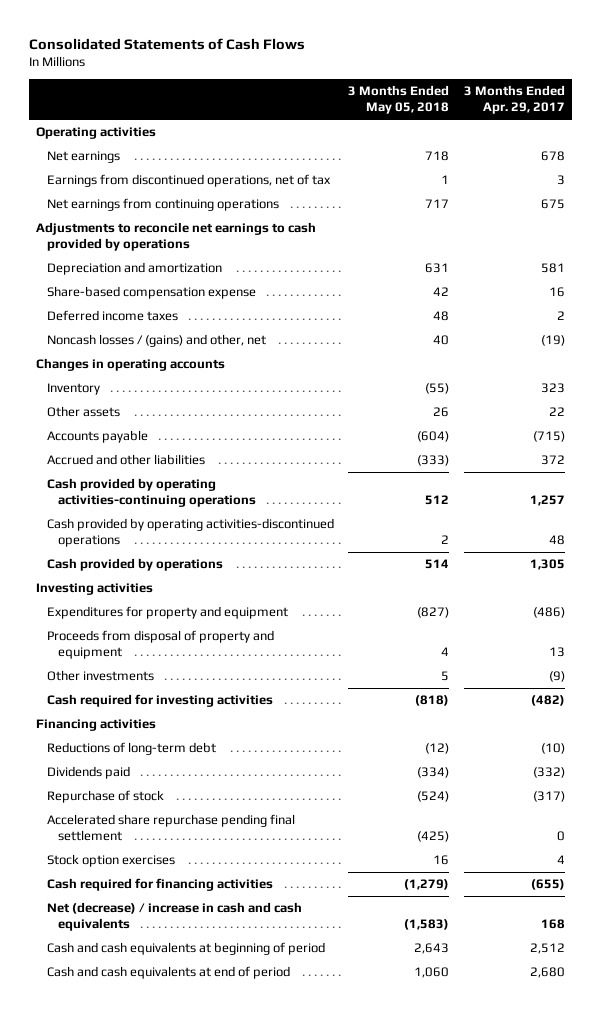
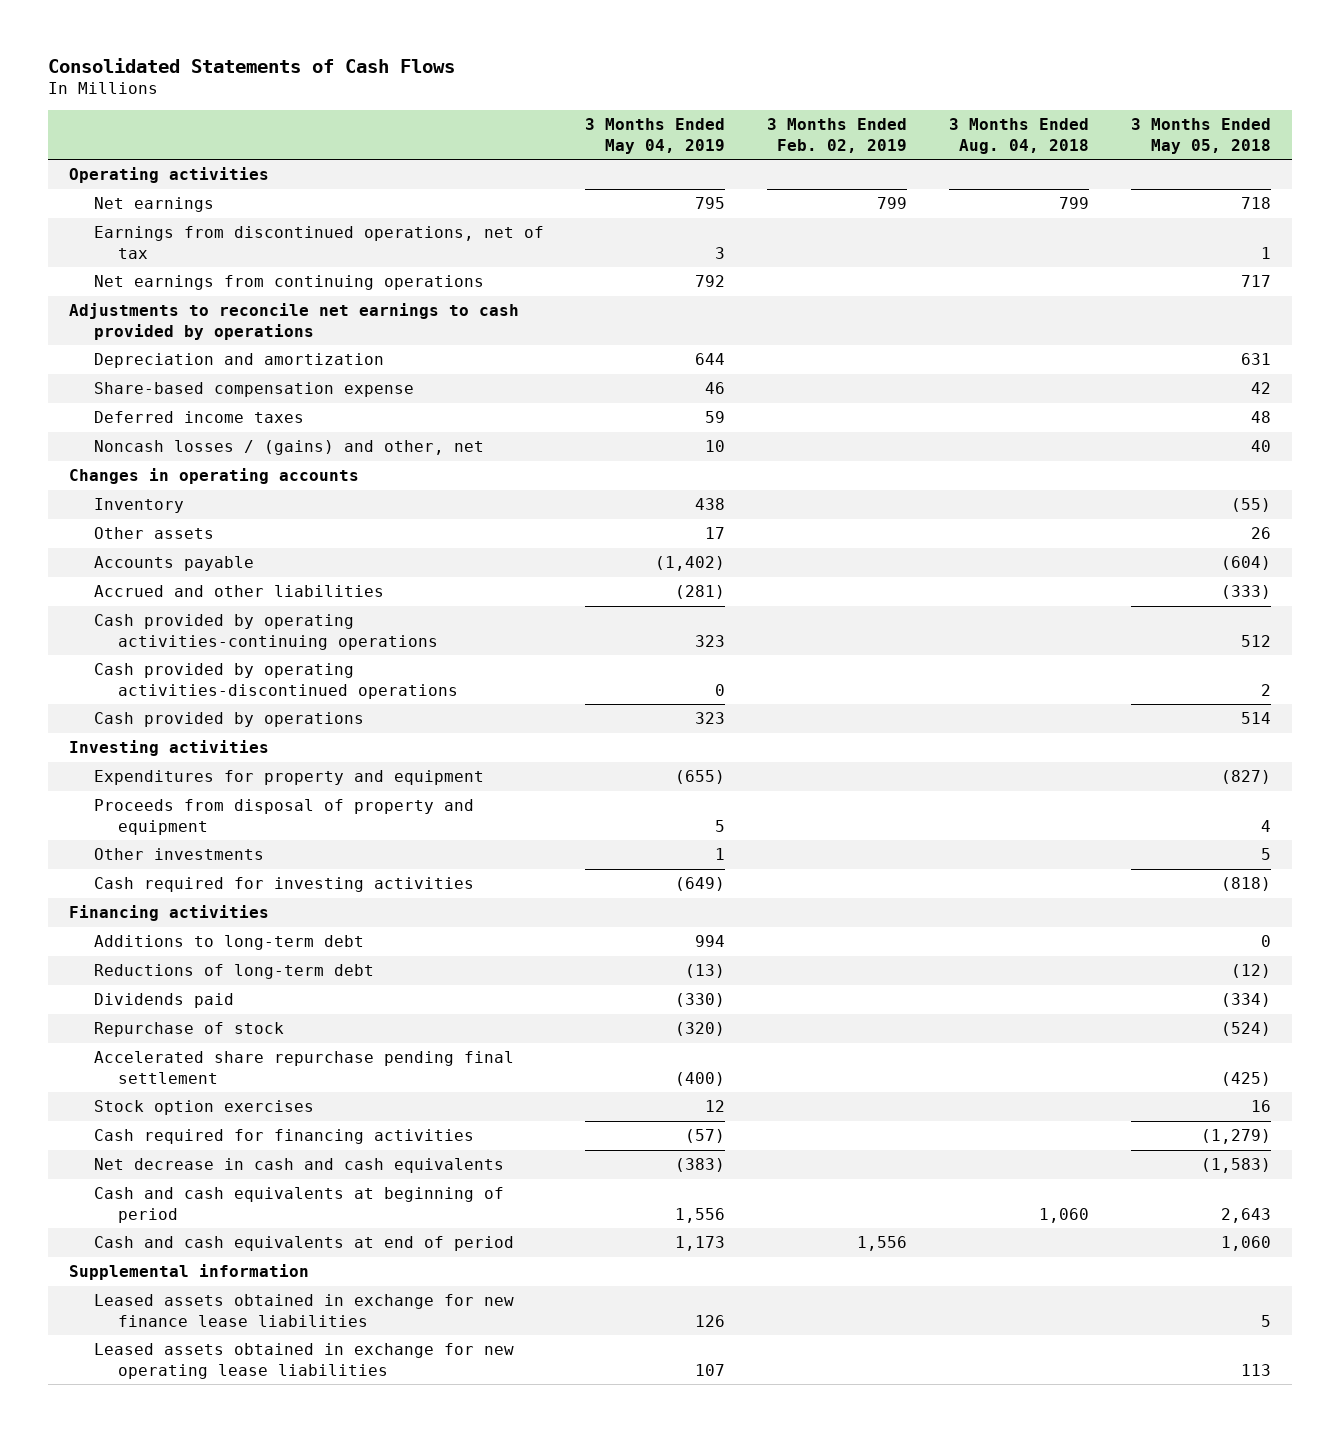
- | 3 Months Ended May 05, 2018 | 3 Months Ended Apr. 29, 2017
+ | 3 Months Ended May 04, 2019 | 3 Months Ended Feb. 02, 2019 | 3 Months Ended Aug. 04, 2018 | 3 Months Ended May 05, 2018
+ Additions to long-term debt | 994 | | | 0
- Net (decrease) / increase in cash and cash equivalents | (1,583) | 168
+ Net decrease in cash and cash equivalents | (383) | | | (1,583)
+ Supplemental information
+ Leased assets obtained in exchange for new finance lease liabilities | 126 | | | 5
+ Leased assets obtained in exchange for new operating lease liabilities | 107 | | | 113

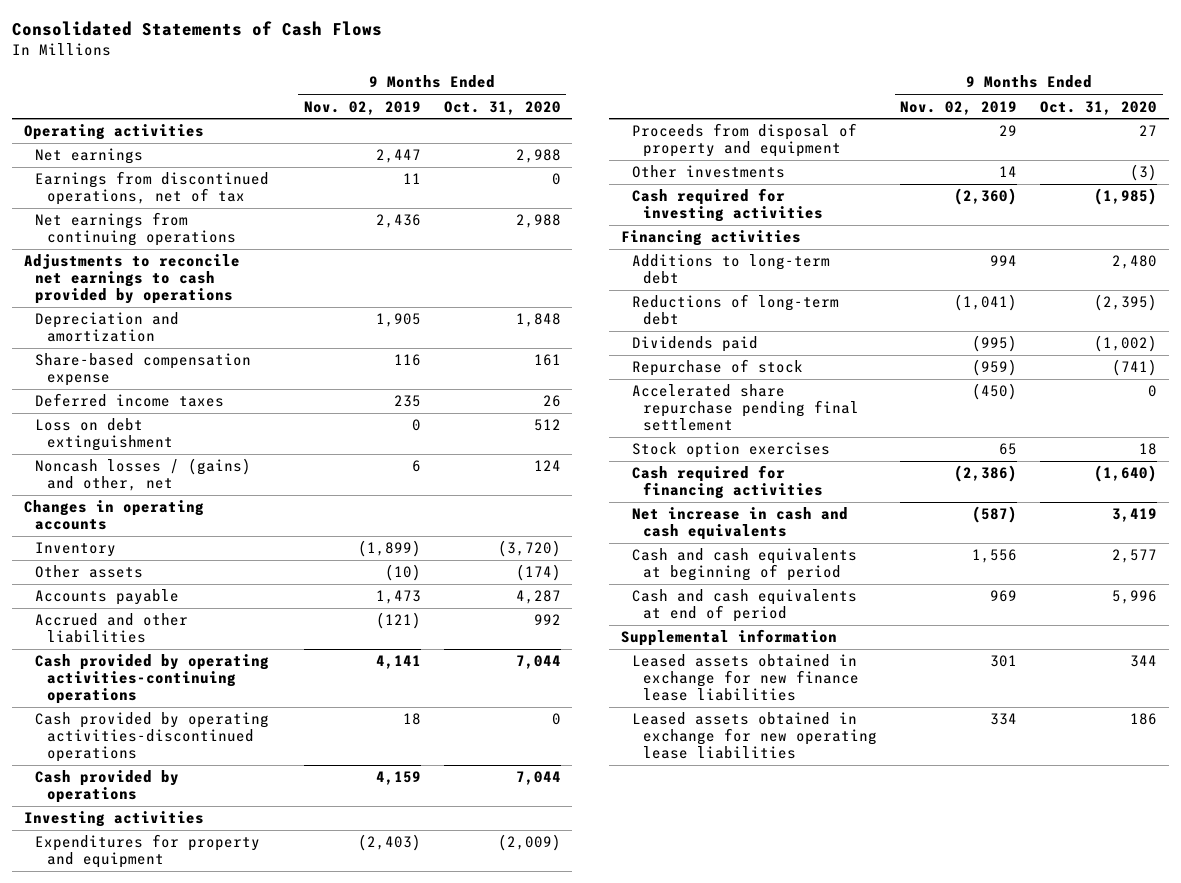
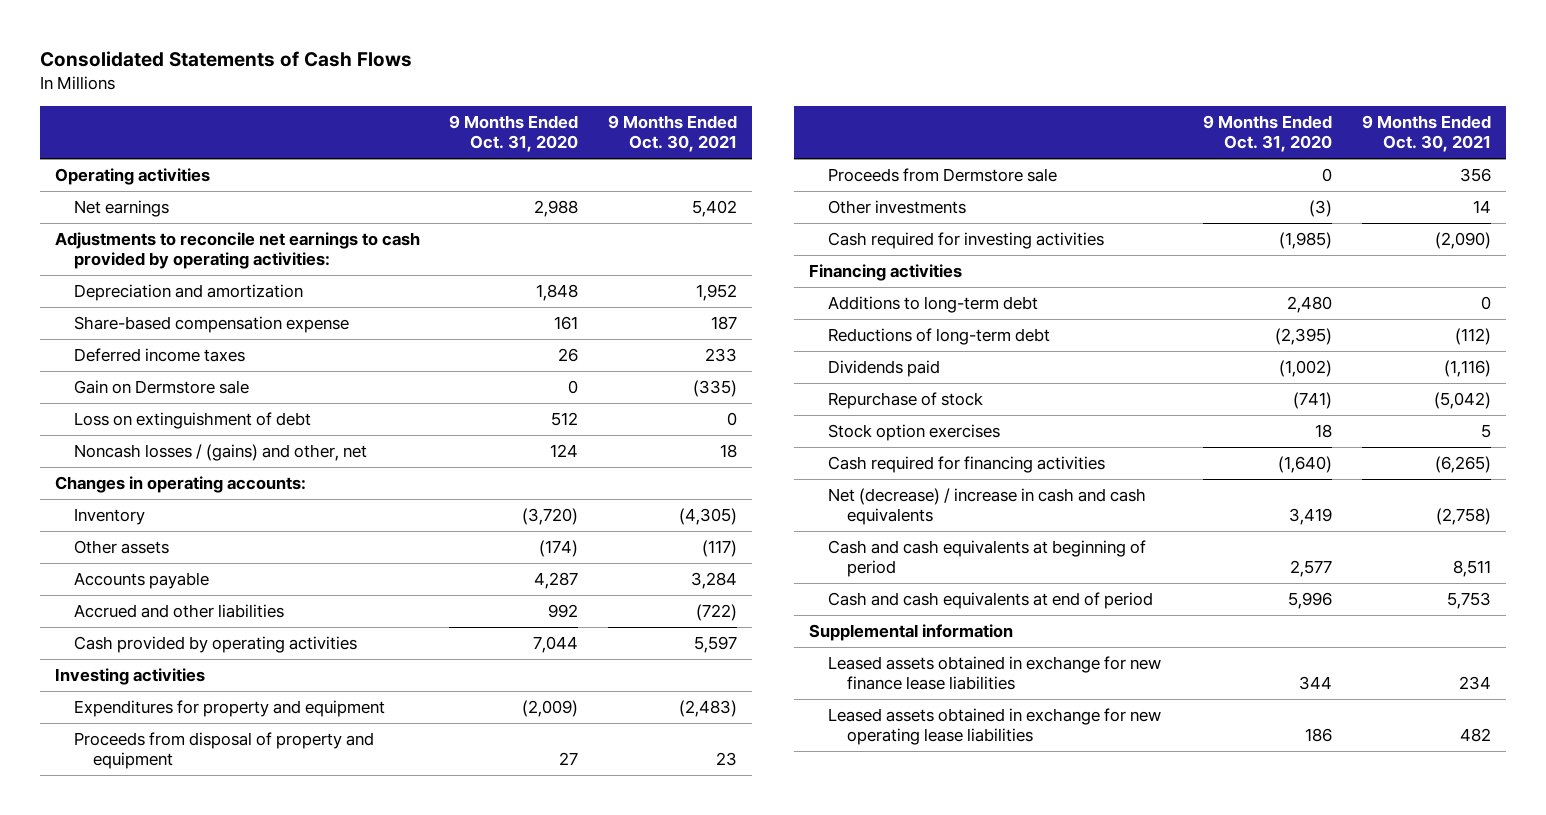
- | 9 Months Ended Nov. 02, 2019 | 9 Months Ended Oct. 31, 2020
+ | 9 Months Ended Oct. 31, 2020 | 9 Months Ended Oct. 30, 2021
- Earnings from discontinued operations, net of tax | 11 | 0
- Net earnings from continuing operations | 2,436 | 2,988
- Adjustments to reconcile net earnings to cash provided by operations
+ Adjustments to reconcile net earnings to cash provided by operating activities:
- Loss on debt extinguishment | 0 | 512
+ Gain on Dermstore sale | 0 | (335)
+ Loss on extinguishment of debt | 512 | 0
- Changes in operating accounts
+ Changes in operating accounts:
- Cash provided by operating activities-continuing operations | 4,141 | 7,044
- Cash provided by operating activities-discontinued operations | 18 | 0
- Cash provided by operations | 4,159 | 7,044
+ Cash provided by operating activities | 7,044 | 5,597
+ Proceeds from Dermstore sale | 0 | 356
- Accelerated share repurchase pending final settlement | (450) | 0
- Net increase in cash and cash equivalents | (587) | 3,419
+ Net (decrease) / increase in cash and cash equivalents | 3,419 | (2,758)

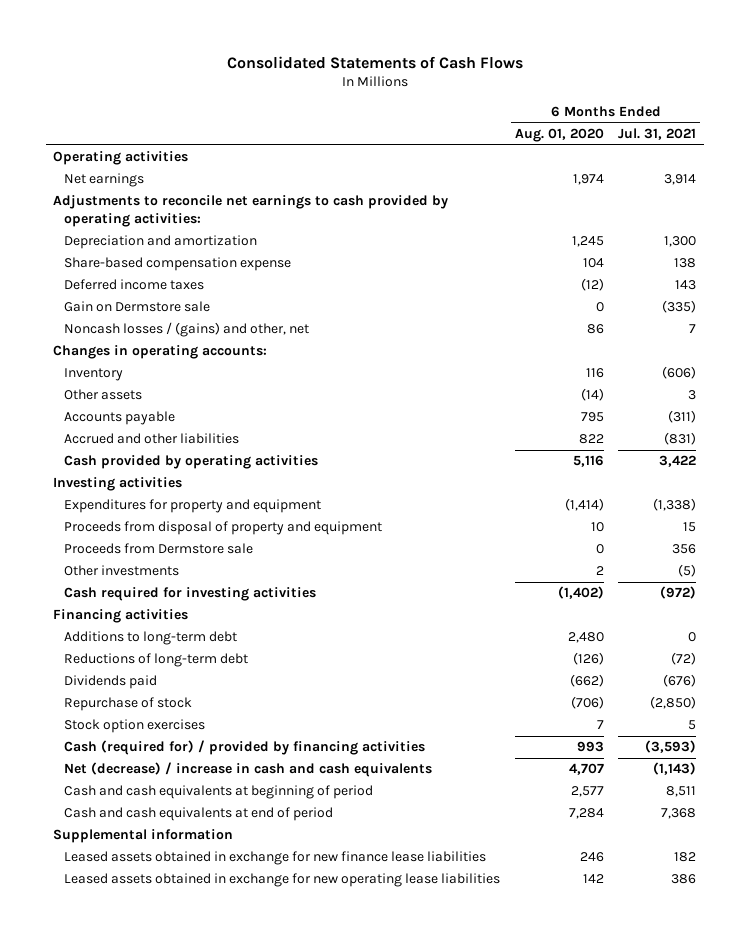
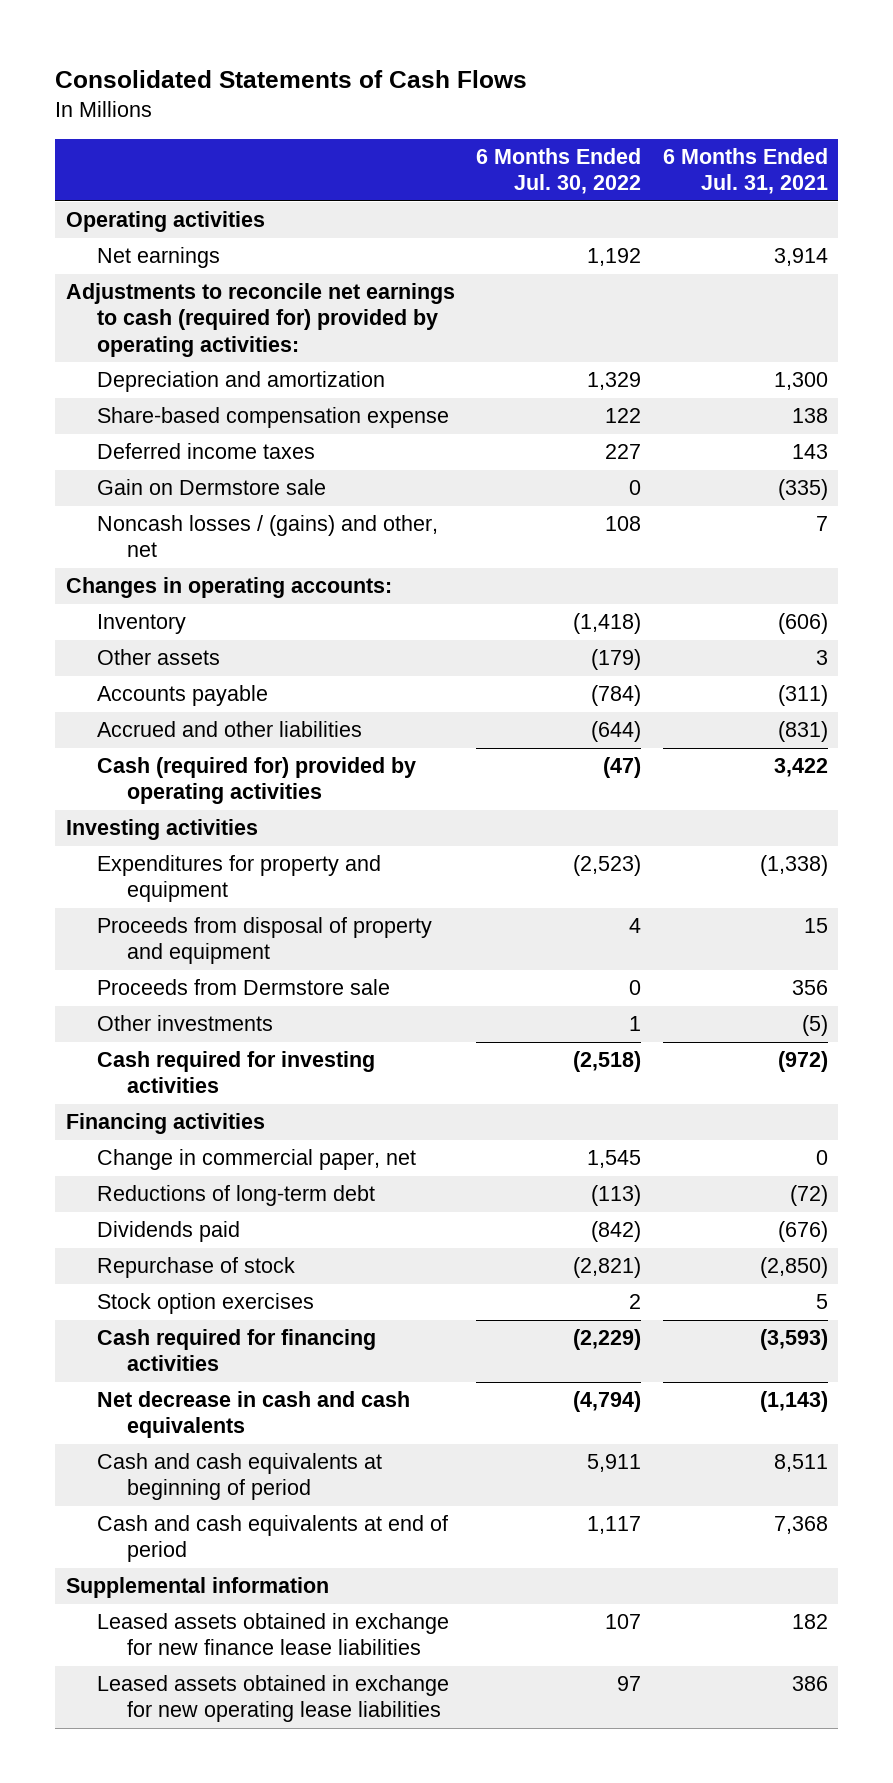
- | 6 Months Ended Aug. 01, 2020 | 6 Months Ended Jul. 31, 2021
+ | 6 Months Ended Jul. 30, 2022 | 6 Months Ended Jul. 31, 2021
- Adjustments to reconcile net earnings to cash provided by operating activities:
+ Adjustments to reconcile net earnings to cash (required for) provided by operating activities:
- Cash provided by operating activities | 5,116 | 3,422
+ Cash (required for) provided by operating activities | (47) | 3,422
- Additions to long-term debt | 2,480 | 0
+ Change in commercial paper, net | 1,545 | 0
- Cash (required for) / provided by financing activities | 993 | (3,593)
- Net (decrease) / increase in cash and cash equivalents | 4,707 | (1,143)
+ Cash required for financing activities | (2,229) | (3,593)
+ Net decrease in cash and cash equivalents | (4,794) | (1,143)

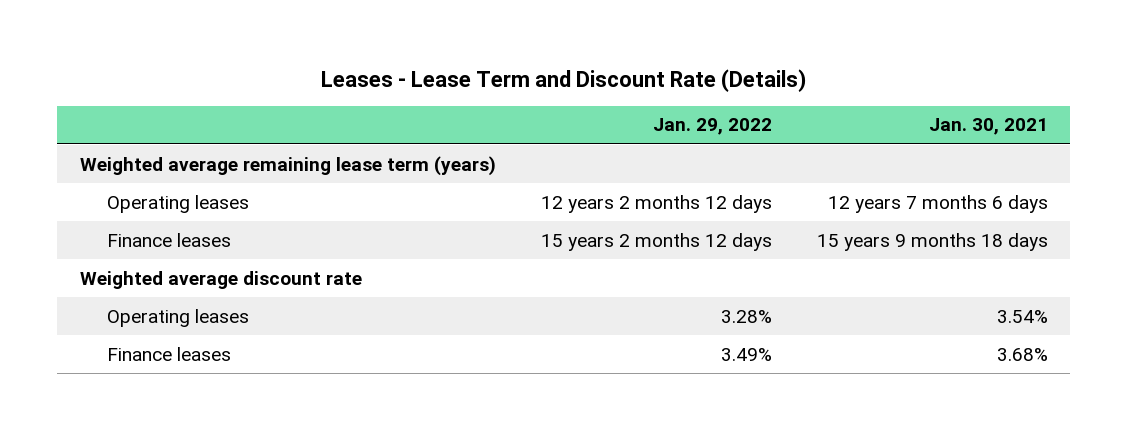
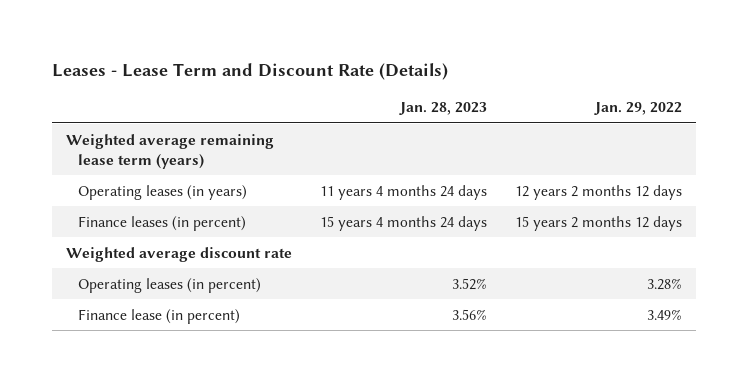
- | Jan. 29, 2022 | Jan. 30, 2021
+ | Jan. 28, 2023 | Jan. 29, 2022
- Operating leases | 12 years 2 months 12 days | 12 years 7 months 6 days
- Finance leases | 15 years 2 months 12 days | 15 years 9 months 18 days
+ Operating leases (in years) | 11 years 4 months 24 days | 12 years 2 months 12 days
+ Finance leases (in percent) | 15 years 4 months 24 days | 15 years 2 months 12 days
- Operating leases | 3.28% | 3.54%
- Finance leases | 3.49% | 3.68%
+ Operating leases (in percent) | 3.52% | 3.28%
+ Finance lease (in percent) | 3.56% | 3.49%

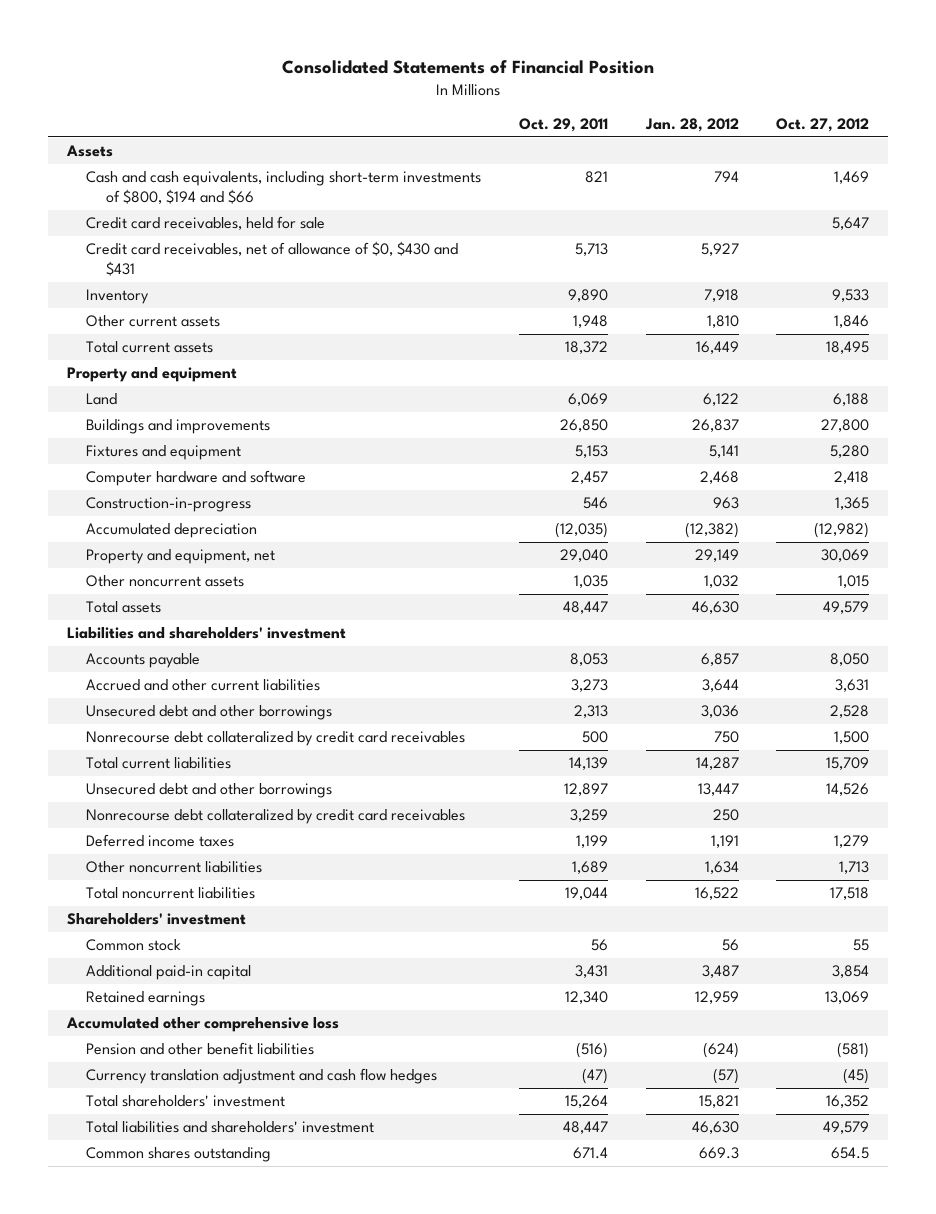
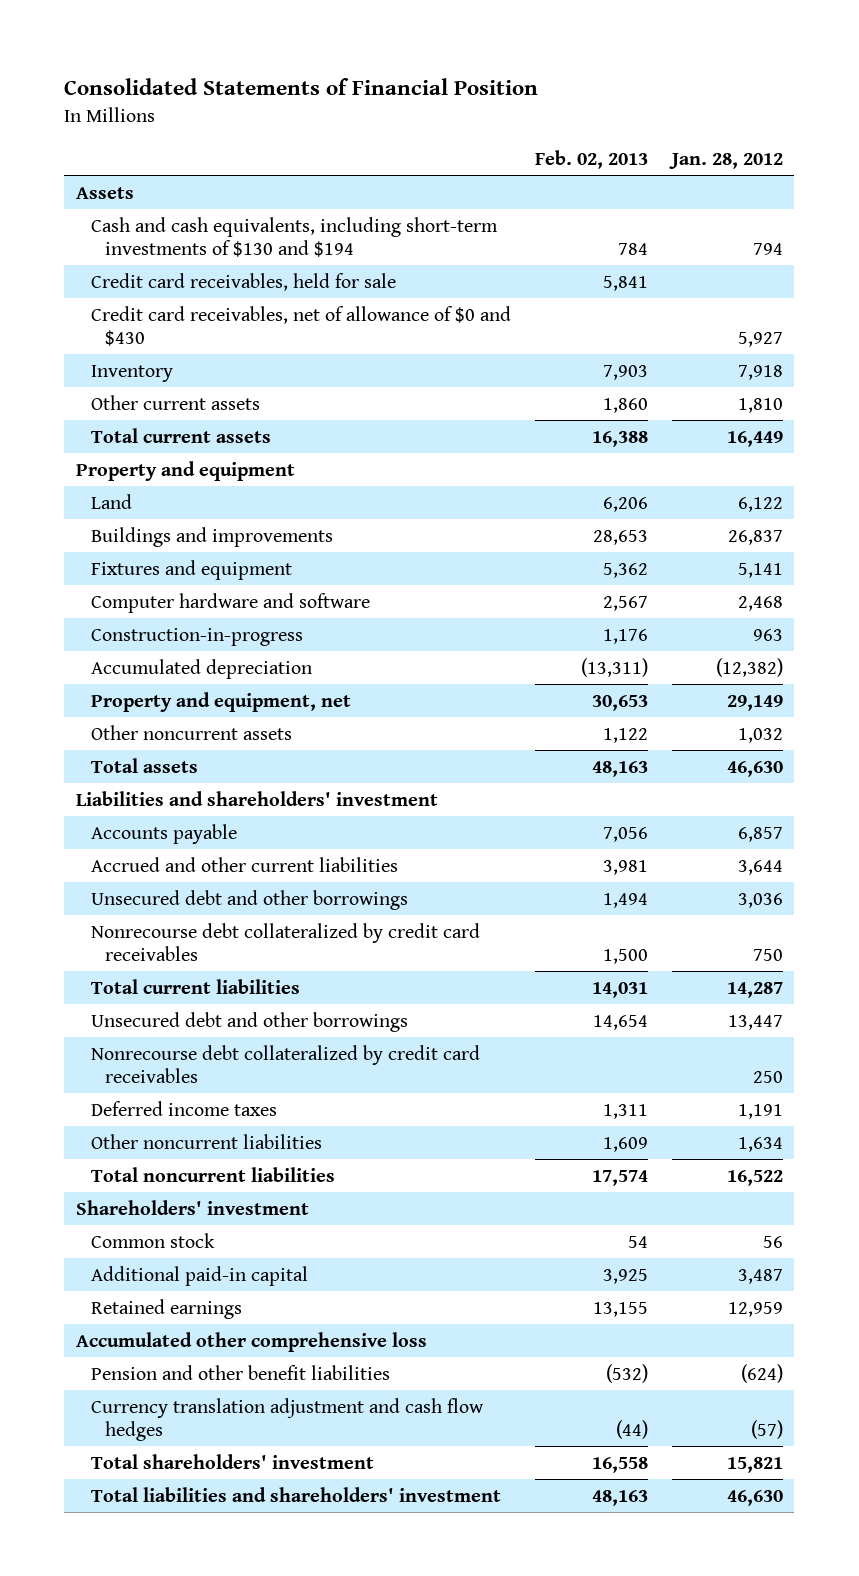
- | Oct. 29, 2011 | Jan. 28, 2012 | Oct. 27, 2012
+ | Feb. 02, 2013 | Jan. 28, 2012
- Cash and cash equivalents, including short-term investments of $800, $194 and $66 | 821 | 794 | 1,469
+ Cash and cash equivalents, including short-term investments of $130 and $194 | 784 | 794
- Credit card receivables, net of allowance of $0, $430 and $431 | 5,713 | 5,927 |
+ Credit card receivables, net of allowance of $0 and $430 | | 5,927
- Common shares outstanding | 671.4 | 669.3 | 654.5

